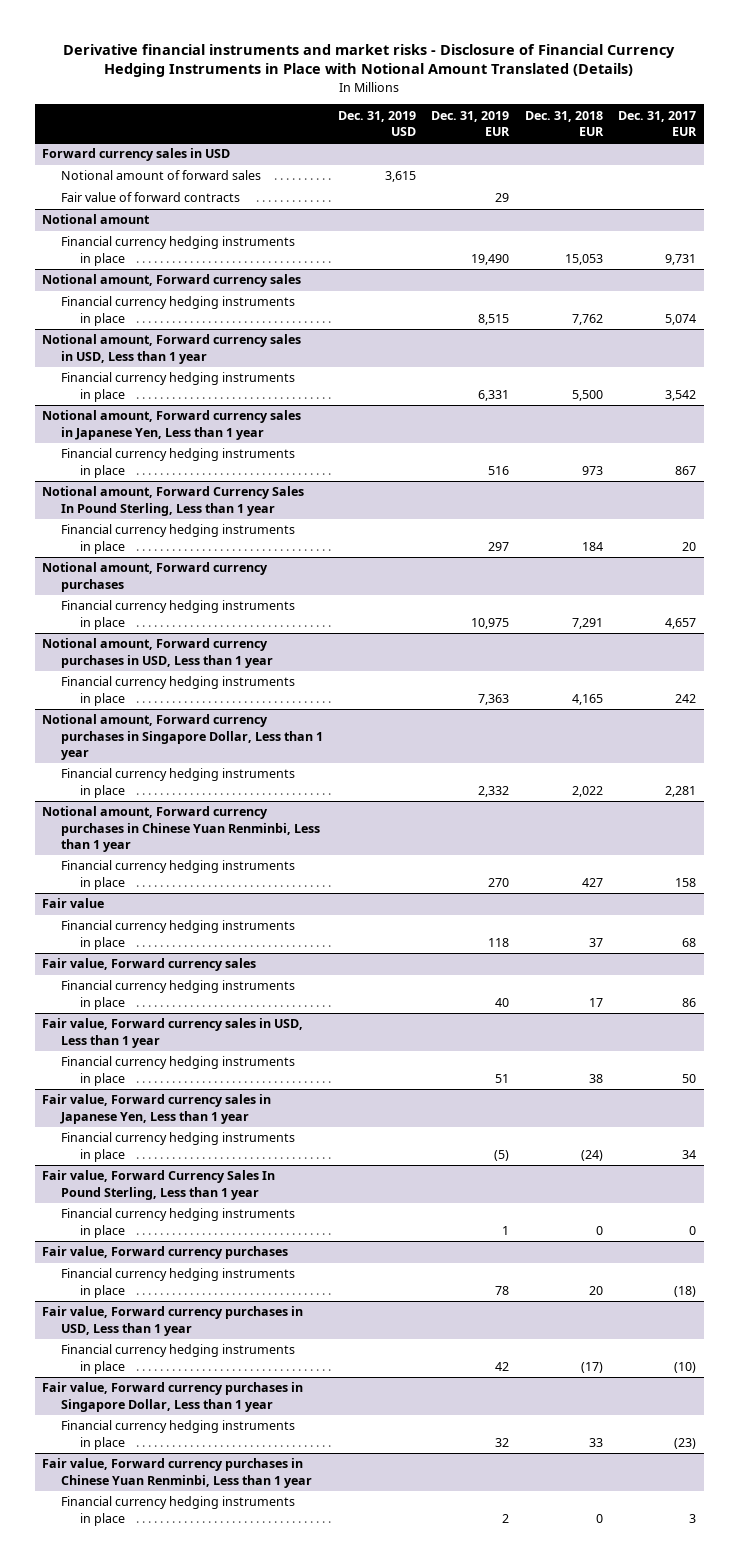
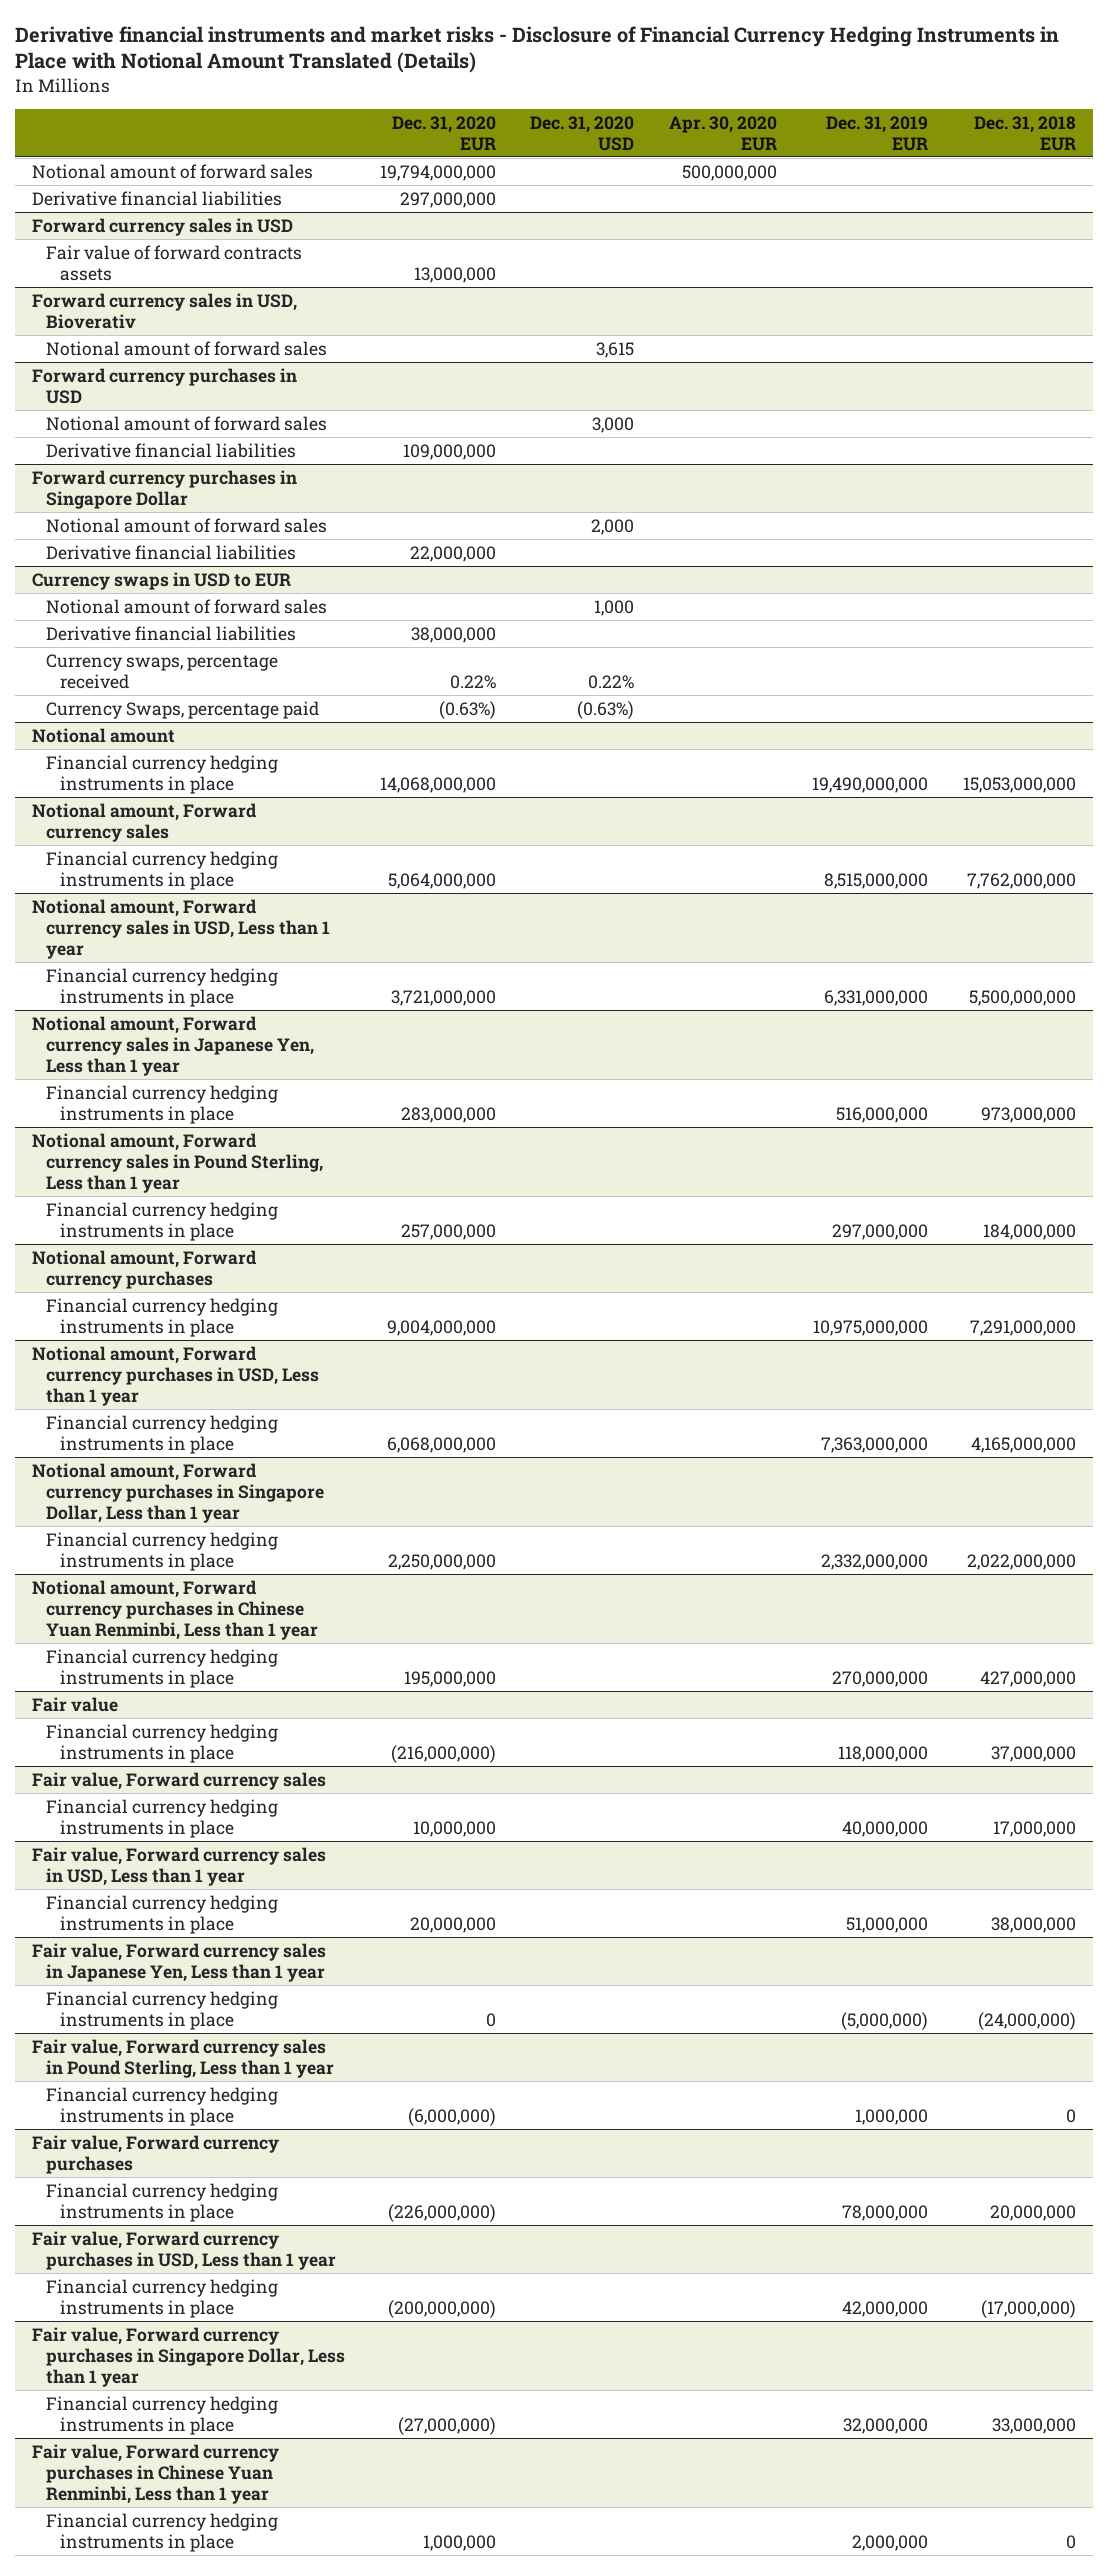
- | Dec. 31, 2019 USD | Dec. 31, 2019 EUR | Dec. 31, 2018 EUR | Dec. 31, 2017 EUR
+ | Dec. 31, 2020 EUR | Dec. 31, 2020 USD | Apr. 30, 2020 EUR | Dec. 31, 2019 EUR | Dec. 31, 2018 EUR
+ Notional amount of forward sales | 19,794,000,000 | | 500,000,000 | |
+ Derivative financial liabilities | 297,000,000 | | | |
@ Forward currency sales in USD
+ Fair value of forward contracts assets | 13,000,000 | | | |
+ Forward currency sales in USD, Bioverativ
@ Forward currency sales in USD
- Fair value of forward contracts | | 29 | |
+ Forward currency purchases in USD
+ Notional amount of forward sales | | 3,000 | | |
+ Derivative financial liabilities | 109,000,000 | | | |
+ Forward currency purchases in Singapore Dollar
+ Notional amount of forward sales | | 2,000 | | |
+ Derivative financial liabilities | 22,000,000 | | | |
+ Currency swaps in USD to EUR
+ Notional amount of forward sales | | 1,000 | | |
+ Derivative financial liabilities | 38,000,000 | | | |
+ Currency swaps, percentage received | 0.22% | 0.22% | | |
+ Currency Swaps, percentage paid | (0.63%) | (0.63%) | | |
@ Notional amount
- Financial currency hedging instruments in place | | 19,490 | 15,053 | 9,731
+ Financial currency hedging instruments in place | 14,068,000,000 | | | 19,490,000,000 | 15,053,000,000
@ Notional amount, Forward currency sales
- Financial currency hedging instruments in place | | 8,515 | 7,762 | 5,074
+ Financial currency hedging instruments in place | 5,064,000,000 | | | 8,515,000,000 | 7,762,000,000
@ Notional amount, Forward currency sales in USD, Less than 1 year
- Financial currency hedging instruments in place | | 6,331 | 5,500 | 3,542
+ Financial currency hedging instruments in place | 3,721,000,000 | | | 6,331,000,000 | 5,500,000,000
@ Notional amount, Forward currency sales in Japanese Yen, Less than 1 year
- Financial currency hedging instruments in place | | 516 | 973 | 867
- Notional amount, Forward Currency Sales In Pound Sterling, Less than 1 year
- Financial currency hedging instruments in place | | 297 | 184 | 20
@ Notional amount, Forward currency sales in Japanese Yen, Less than 1 year
+ Financial currency hedging instruments in place | 283,000,000 | | | 516,000,000 | 973,000,000
+ Notional amount, Forward currency sales in Pound Sterling, Less than 1 year
+ Financial currency hedging instruments in place | 257,000,000 | | | 297,000,000 | 184,000,000
@ Notional amount, Forward currency purchases
- Financial currency hedging instruments in place | | 10,975 | 7,291 | 4,657
+ Financial currency hedging instruments in place | 9,004,000,000 | | | 10,975,000,000 | 7,291,000,000
@ Notional amount, Forward currency purchases in USD, Less than 1 year
- Financial currency hedging instruments in place | | 7,363 | 4,165 | 242
+ Financial currency hedging instruments in place | 6,068,000,000 | | | 7,363,000,000 | 4,165,000,000
@ Notional amount, Forward currency purchases in Singapore Dollar, Less than 1 year
- Financial currency hedging instruments in place | | 2,332 | 2,022 | 2,281
+ Financial currency hedging instruments in place | 2,250,000,000 | | | 2,332,000,000 | 2,022,000,000
@ Notional amount, Forward currency purchases in Chinese Yuan Renminbi, Less than 1 year
- Financial currency hedging instruments in place | | 270 | 427 | 158
+ Financial currency hedging instruments in place | 195,000,000 | | | 270,000,000 | 427,000,000
@ Fair value
- Financial currency hedging instruments in place | | 118 | 37 | 68
+ Financial currency hedging instruments in place | (216,000,000) | | | 118,000,000 | 37,000,000
@ Fair value, Forward currency sales
- Financial currency hedging instruments in place | | 40 | 17 | 86
+ Financial currency hedging instruments in place | 10,000,000 | | | 40,000,000 | 17,000,000
@ Fair value, Forward currency sales in USD, Less than 1 year
- Financial currency hedging instruments in place | | 51 | 38 | 50
+ Financial currency hedging instruments in place | 20,000,000 | | | 51,000,000 | 38,000,000
@ Fair value, Forward currency sales in Japanese Yen, Less than 1 year
- Financial currency hedging instruments in place | | (5) | (24) | 34
- Fair value, Forward Currency Sales In Pound Sterling, Less than 1 year
- Financial currency hedging instruments in place | | 1 | 0 | 0
@ Fair value, Forward currency sales in Japanese Yen, Less than 1 year
+ Financial currency hedging instruments in place | 0 | | | (5,000,000) | (24,000,000)
+ Fair value, Forward currency sales in Pound Sterling, Less than 1 year
+ Financial currency hedging instruments in place | (6,000,000) | | | 1,000,000 | 0
@ Fair value, Forward currency purchases
- Financial currency hedging instruments in place | | 78 | 20 | (18)
+ Financial currency hedging instruments in place | (226,000,000) | | | 78,000,000 | 20,000,000
@ Fair value, Forward currency purchases in USD, Less than 1 year
- Financial currency hedging instruments in place | | 42 | (17) | (10)
+ Financial currency hedging instruments in place | (200,000,000) | | | 42,000,000 | (17,000,000)
@ Fair value, Forward currency purchases in Singapore Dollar, Less than 1 year
- Financial currency hedging instruments in place | | 32 | 33 | (23)
+ Financial currency hedging instruments in place | (27,000,000) | | | 32,000,000 | 33,000,000
@ Fair value, Forward currency purchases in Chinese Yuan Renminbi, Less than 1 year
- Financial currency hedging instruments in place | | 2 | 0 | 3
+ Financial currency hedging instruments in place | 1,000,000 | | | 2,000,000 | 0

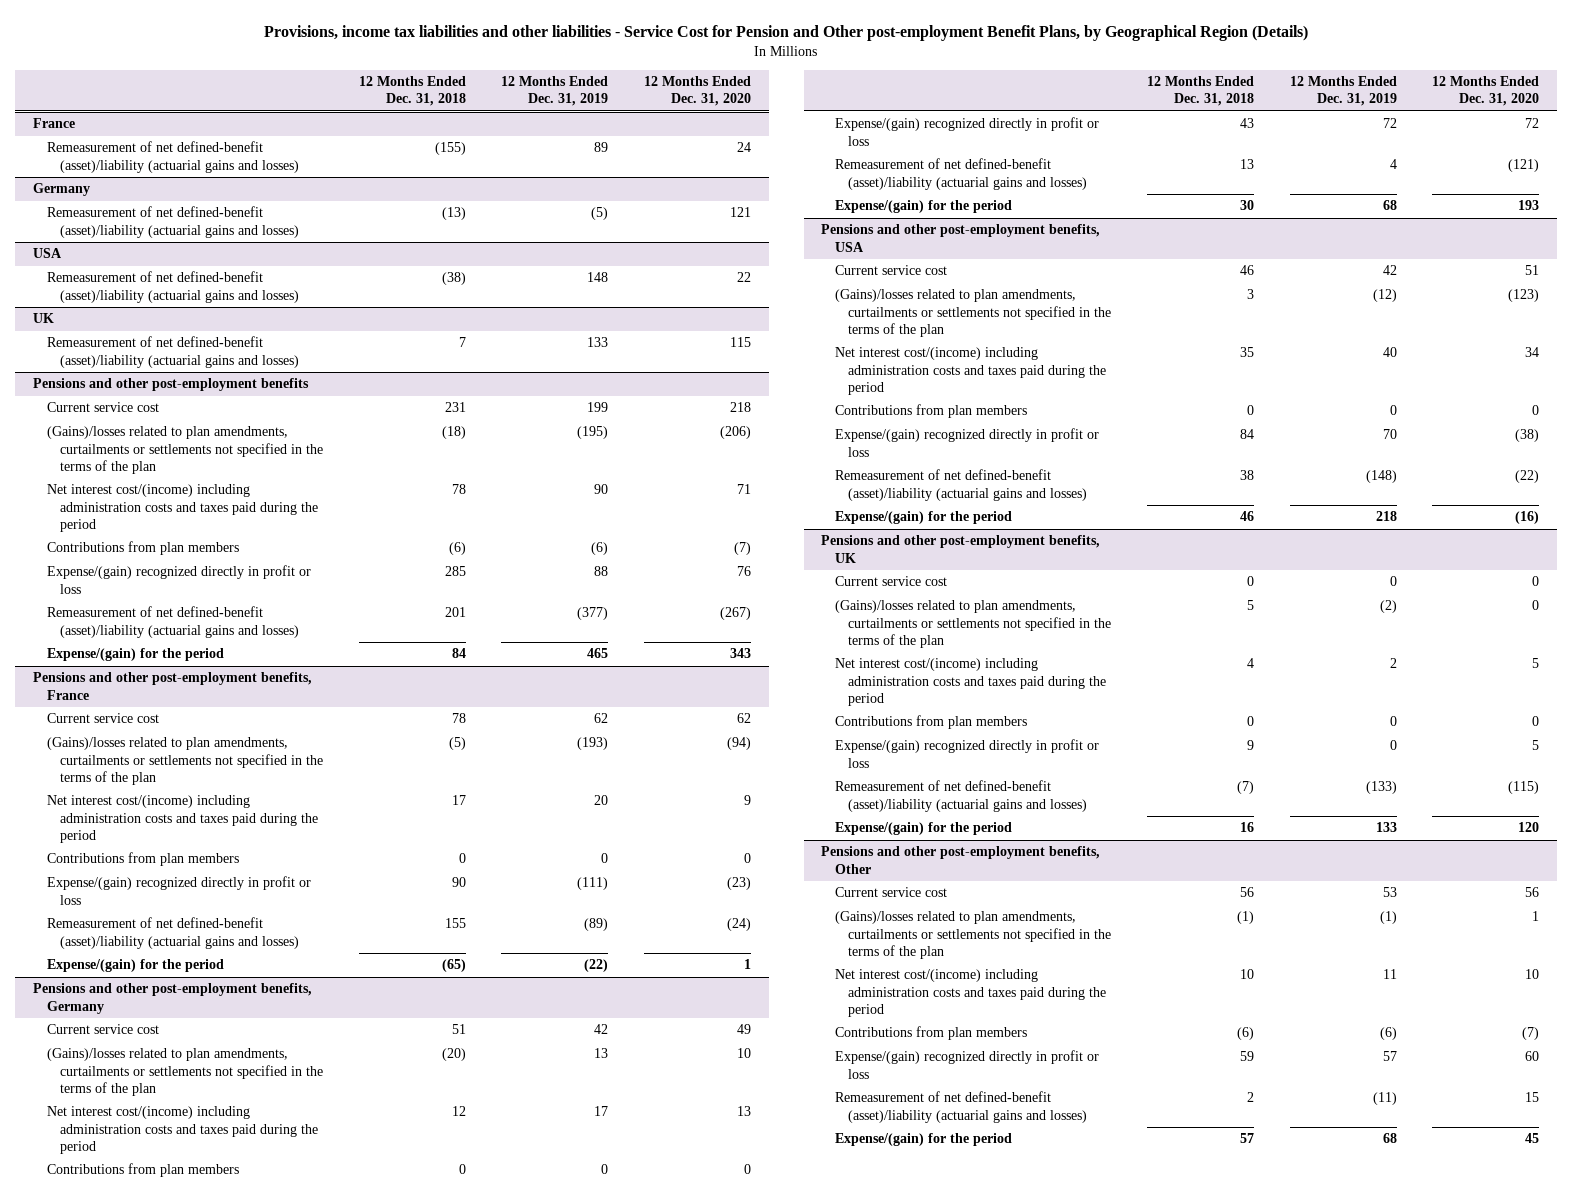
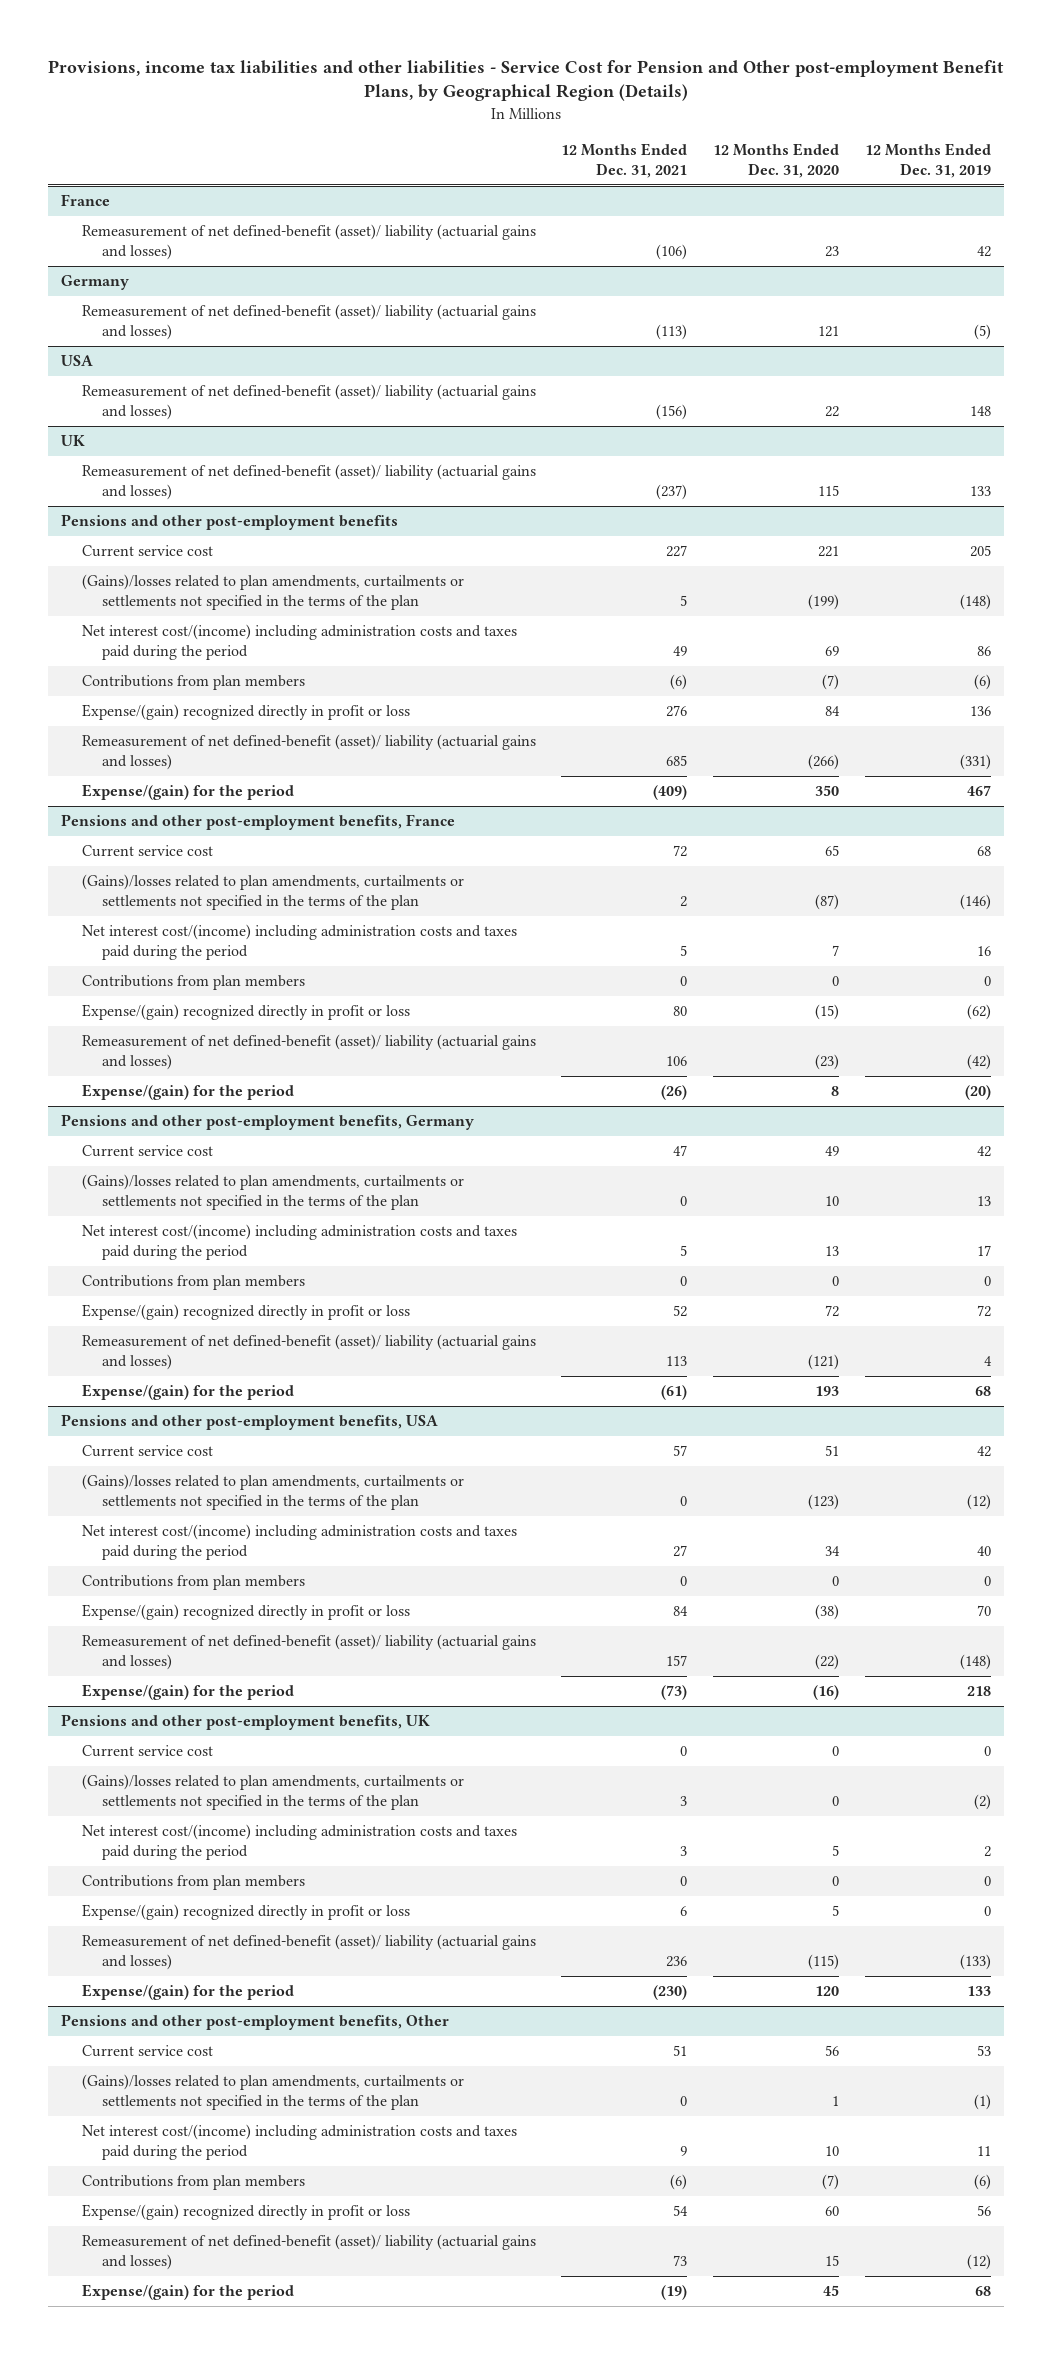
- | 12 Months Ended Dec. 31, 2018 | 12 Months Ended Dec. 31, 2019 | 12 Months Ended Dec. 31, 2020
+ | 12 Months Ended Dec. 31, 2021 | 12 Months Ended Dec. 31, 2020 | 12 Months Ended Dec. 31, 2019
@ France
- Remeasurement of net defined-benefit (asset)/liability (actuarial gains and losses) | (155) | 89 | 24
+ Remeasurement of net defined-benefit (asset)/ liability (actuarial gains and losses) | (106) | 23 | 42
@ Germany
- Remeasurement of net defined-benefit (asset)/liability (actuarial gains and losses) | (13) | (5) | 121
+ Remeasurement of net defined-benefit (asset)/ liability (actuarial gains and losses) | (113) | 121 | (5)
@ USA
- Remeasurement of net defined-benefit (asset)/liability (actuarial gains and losses) | (38) | 148 | 22
+ Remeasurement of net defined-benefit (asset)/ liability (actuarial gains and losses) | (156) | 22 | 148
@ UK
- Remeasurement of net defined-benefit (asset)/liability (actuarial gains and losses) | 7 | 133 | 115
+ Remeasurement of net defined-benefit (asset)/ liability (actuarial gains and losses) | (237) | 115 | 133
@ Pensions and other post-employment benefits
- Current service cost | 231 | 199 | 218
- (Gains)/losses related to plan amendments, curtailments or settlements not specified in the terms of the plan | (18) | (195) | (206)
- Net interest cost/(income) including administration costs and taxes paid during the period | 78 | 90 | 71
+ Current service cost | 227 | 221 | 205
+ (Gains)/losses related to plan amendments, curtailments or settlements not specified in the terms of the plan | 5 | (199) | (148)
+ Net interest cost/(income) including administration costs and taxes paid during the period | 49 | 69 | 86
- Expense/(gain) recognized directly in profit or loss | 285 | 88 | 76
- Remeasurement of net defined-benefit (asset)/liability (actuarial gains and losses) | 201 | (377) | (267)
- Expense/(gain) for the period | 84 | 465 | 343
+ Expense/(gain) recognized directly in profit or loss | 276 | 84 | 136
+ Remeasurement of net defined-benefit (asset)/ liability (actuarial gains and losses) | 685 | (266) | (331)
+ Expense/(gain) for the period | (409) | 350 | 467
@ Pensions and other post-employment benefits, France
- Current service cost | 78 | 62 | 62
- (Gains)/losses related to plan amendments, curtailments or settlements not specified in the terms of the plan | (5) | (193) | (94)
- Net interest cost/(income) including administration costs and taxes paid during the period | 17 | 20 | 9
+ Current service cost | 72 | 65 | 68
+ (Gains)/losses related to plan amendments, curtailments or settlements not specified in the terms of the plan | 2 | (87) | (146)
+ Net interest cost/(income) including administration costs and taxes paid during the period | 5 | 7 | 16
- Expense/(gain) recognized directly in profit or loss | 90 | (111) | (23)
- Remeasurement of net defined-benefit (asset)/liability (actuarial gains and losses) | 155 | (89) | (24)
- Expense/(gain) for the period | (65) | (22) | 1
+ Expense/(gain) recognized directly in profit or loss | 80 | (15) | (62)
+ Remeasurement of net defined-benefit (asset)/ liability (actuarial gains and losses) | 106 | (23) | (42)
+ Expense/(gain) for the period | (26) | 8 | (20)
@ Pensions and other post-employment benefits, Germany
- Remeasurement of net defined-benefit (asset)/liability (actuarial gains and losses) | 13 | 4 | (121)
+ Remeasurement of net defined-benefit (asset)/ liability (actuarial gains and losses) | 113 | (121) | 4
@ Pensions and other post-employment benefits, USA
- Remeasurement of net defined-benefit (asset)/liability (actuarial gains and losses) | 38 | (148) | (22)
+ Remeasurement of net defined-benefit (asset)/ liability (actuarial gains and losses) | 157 | (22) | (148)
@ Pensions and other post-employment benefits, UK
- Remeasurement of net defined-benefit (asset)/liability (actuarial gains and losses) | (7) | (133) | (115)
+ Remeasurement of net defined-benefit (asset)/ liability (actuarial gains and losses) | 236 | (115) | (133)
@ Pensions and other post-employment benefits, Other
- Expense/(gain) recognized directly in profit or loss | 59 | 57 | 60
- Remeasurement of net defined-benefit (asset)/liability (actuarial gains and losses) | 2 | (11) | 15
+ Expense/(gain) recognized directly in profit or loss | 54 | 60 | 56
+ Remeasurement of net defined-benefit (asset)/ liability (actuarial gains and losses) | 73 | 15 | (12)

